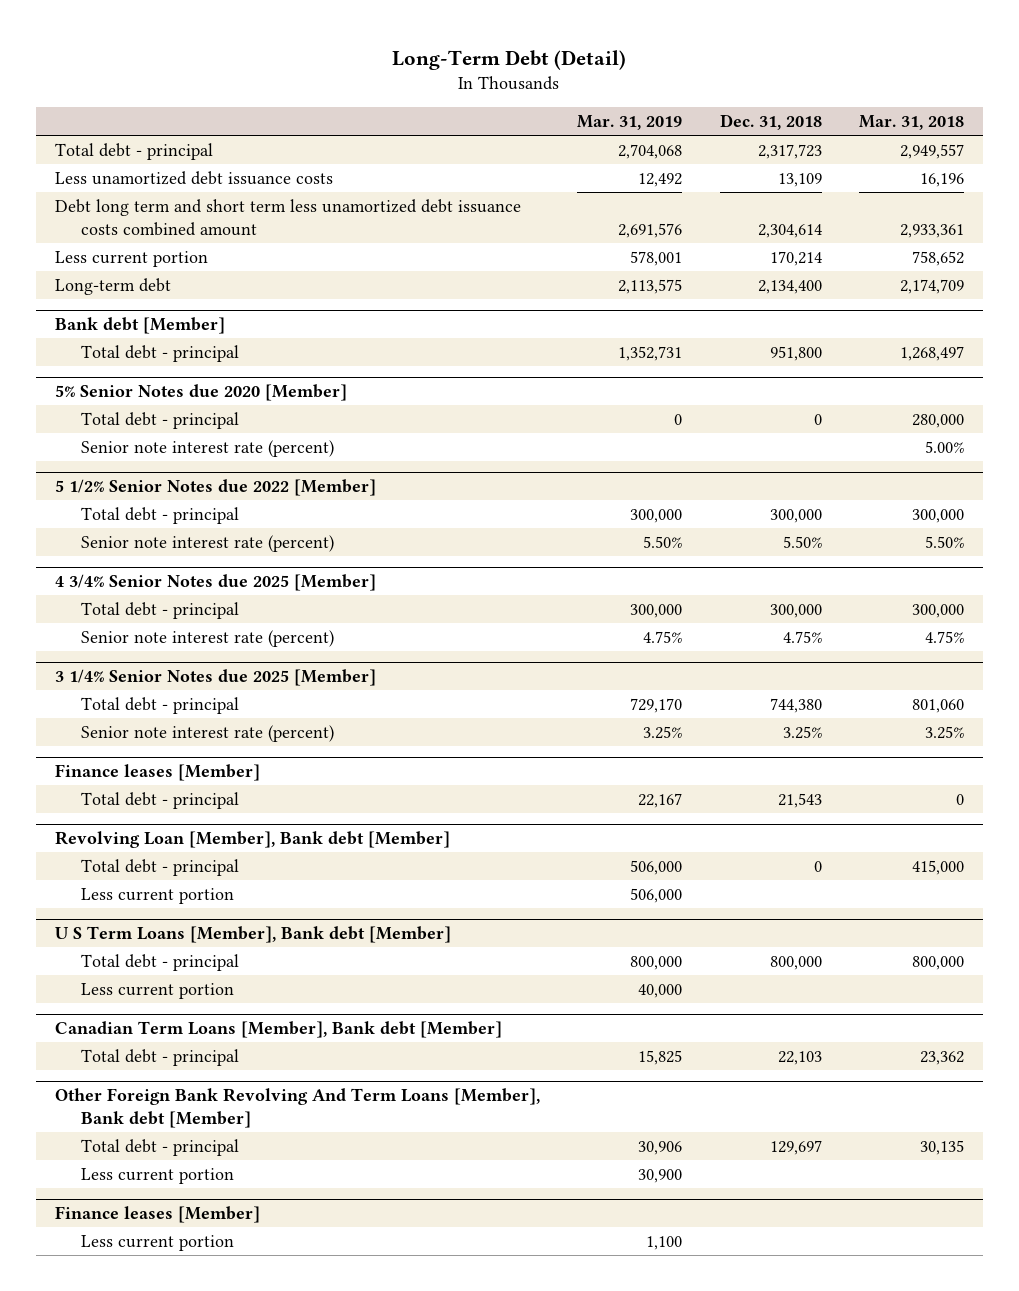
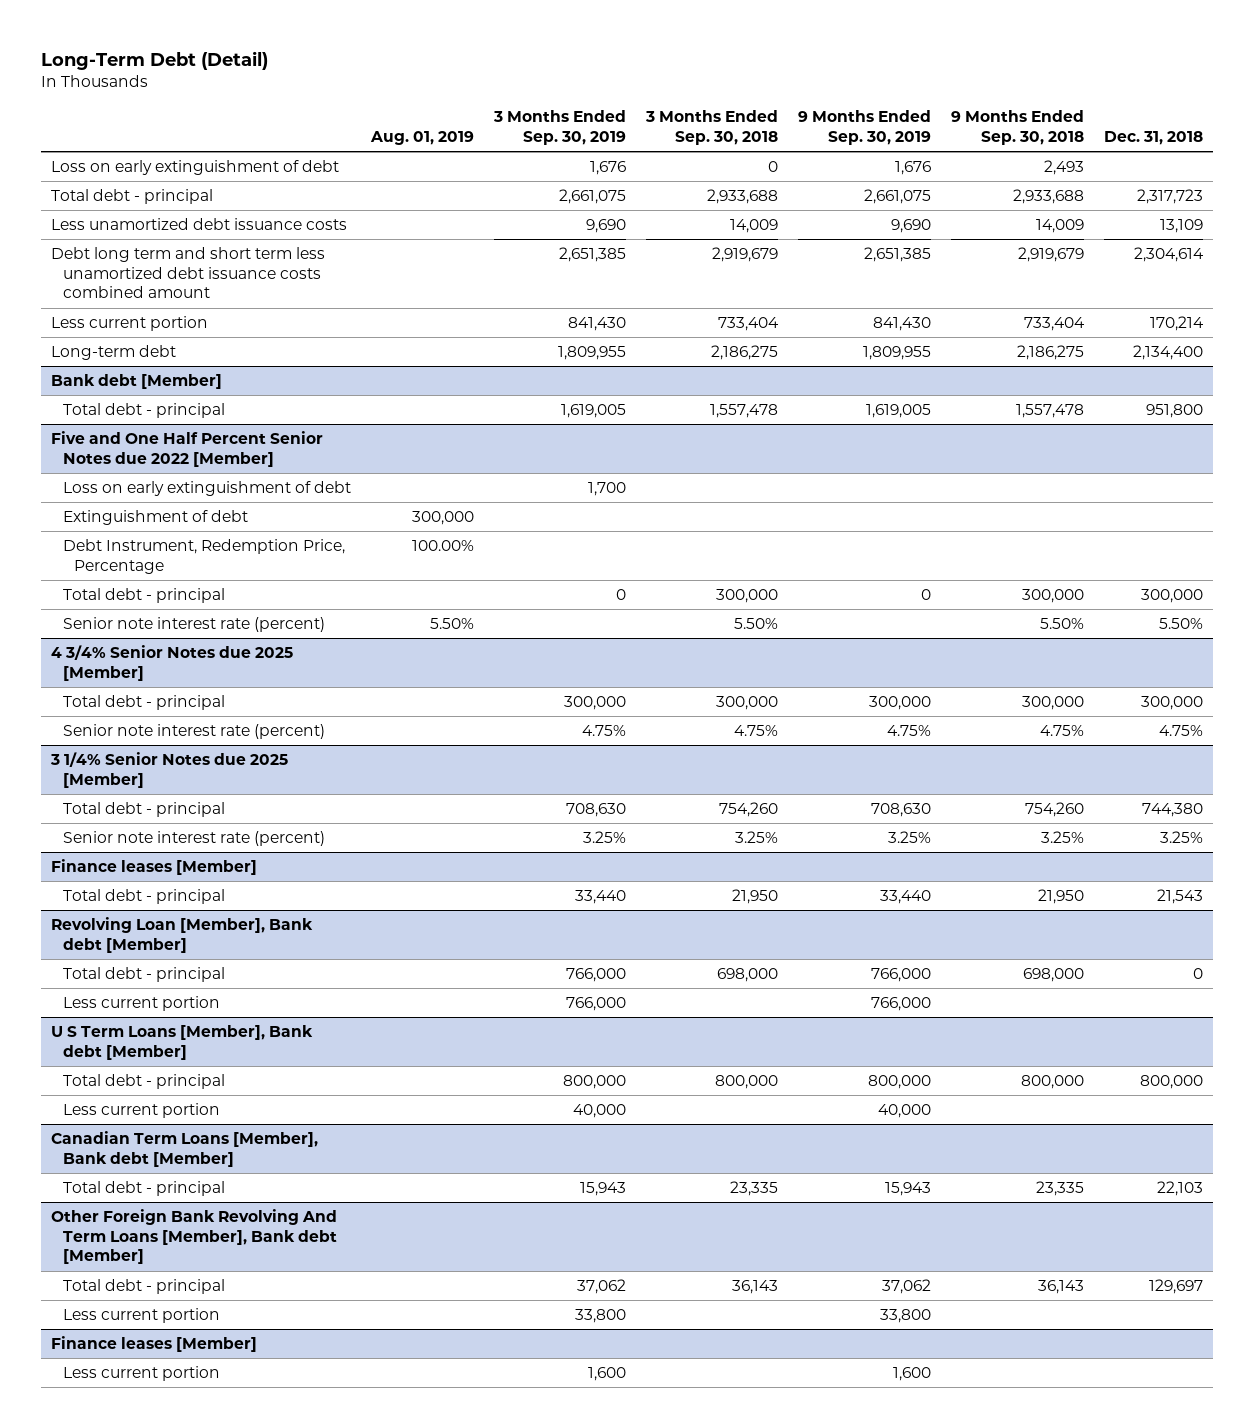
- | Mar. 31, 2019 | Dec. 31, 2018 | Mar. 31, 2018
+ | Aug. 01, 2019 | 3 Months Ended Sep. 30, 2019 | 3 Months Ended Sep. 30, 2018 | 9 Months Ended Sep. 30, 2019 | 9 Months Ended Sep. 30, 2018 | Dec. 31, 2018
+ Loss on early extinguishment of debt | | 1,676 | 0 | 1,676 | 2,493 |
- 5% Senior Notes due 2020 [Member]
- Total debt - principal | 0 | 0 | 280,000
- Senior note interest rate (percent) | | | 5.00%
- 5 1/2% Senior Notes due 2022 [Member]
+ Five and One Half Percent Senior Notes due 2022 [Member]
+ Loss on early extinguishment of debt | | 1,700 | | | |
+ Extinguishment of debt | 300,000 | | | | |
+ Debt Instrument, Redemption Price, Percentage | 100.00% | | | | |

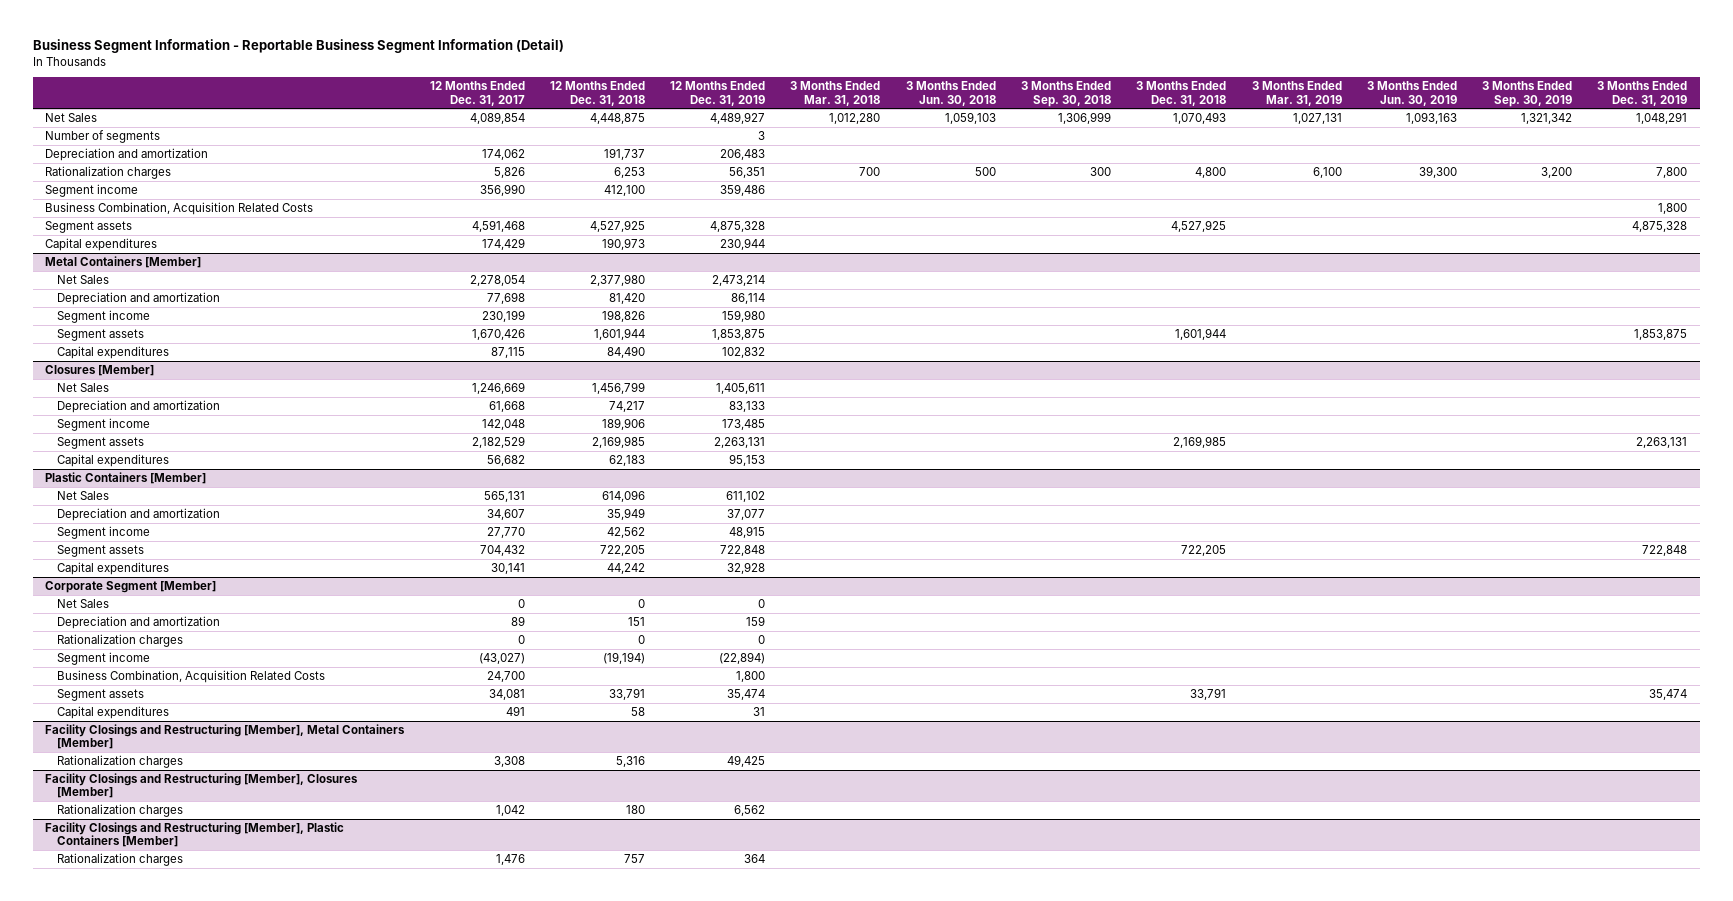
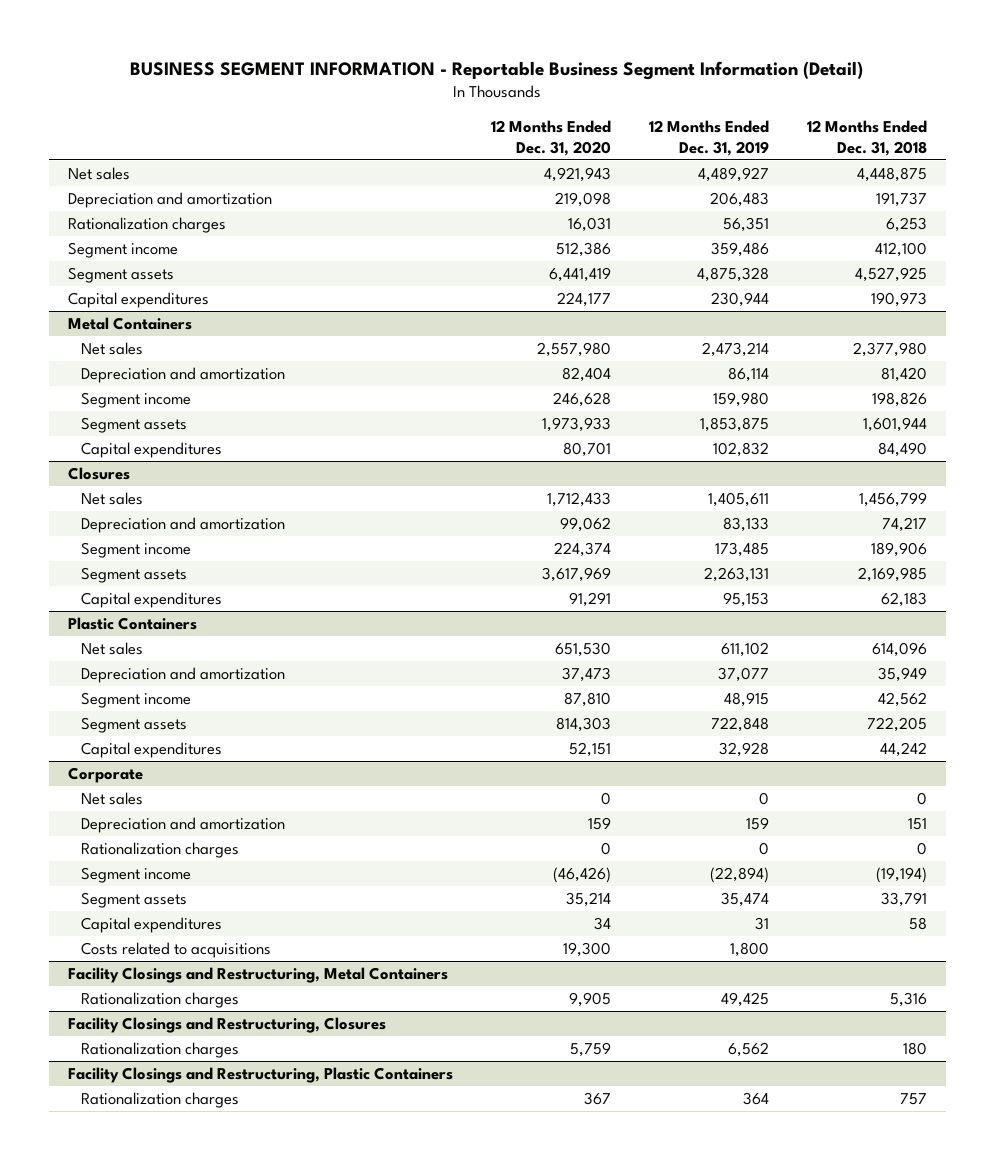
- Business Segment Information - Reportable Business Segment Information (Detail)
+ BUSINESS SEGMENT INFORMATION - Reportable Business Segment Information (Detail)
- | 12 Months Ended Dec. 31, 2017 | 12 Months Ended Dec. 31, 2018 | 12 Months Ended Dec. 31, 2019 | 3 Months Ended Mar. 31, 2018 | 3 Months Ended Jun. 30, 2018 | 3 Months Ended Sep. 30, 2018 | 3 Months Ended Dec. 31, 2018 | 3 Months Ended Mar. 31, 2019 | 3 Months Ended Jun. 30, 2019 | 3 Months Ended Sep. 30, 2019 | 3 Months Ended Dec. 31, 2019
+ | 12 Months Ended Dec. 31, 2020 | 12 Months Ended Dec. 31, 2019 | 12 Months Ended Dec. 31, 2018
- Net Sales | 4,089,854 | 4,448,875 | 4,489,927 | 1,012,280 | 1,059,103 | 1,306,999 | 1,070,493 | 1,027,131 | 1,093,163 | 1,321,342 | 1,048,291
- Number of segments | | | 3 | | | | | | | |
+ Net sales | 4,921,943 | 4,489,927 | 4,448,875
- Business Combination, Acquisition Related Costs | | | | | | | | | | | 1,800
- Metal Containers [Member]
- Net Sales | 2,278,054 | 2,377,980 | 2,473,214 | | | | | | | |
+ Metal Containers
+ Net sales | 2,557,980 | 2,473,214 | 2,377,980
- Closures [Member]
- Net Sales | 1,246,669 | 1,456,799 | 1,405,611 | | | | | | | |
+ Closures
+ Net sales | 1,712,433 | 1,405,611 | 1,456,799
- Plastic Containers [Member]
- Net Sales | 565,131 | 614,096 | 611,102 | | | | | | | |
+ Plastic Containers
+ Net sales | 651,530 | 611,102 | 614,096
- Corporate Segment [Member]
- Net Sales | 0 | 0 | 0 | | | | | | | |
+ Corporate
+ Net sales | 0 | 0 | 0
- Business Combination, Acquisition Related Costs | 24,700 | | 1,800 | | | | | | | |
- Facility Closings and Restructuring [Member], Metal Containers [Member]
+ Costs related to acquisitions | 19,300 | 1,800 |
+ Facility Closings and Restructuring, Metal Containers
- Facility Closings and Restructuring [Member], Closures [Member]
+ Facility Closings and Restructuring, Closures
- Facility Closings and Restructuring [Member], Plastic Containers [Member]
+ Facility Closings and Restructuring, Plastic Containers

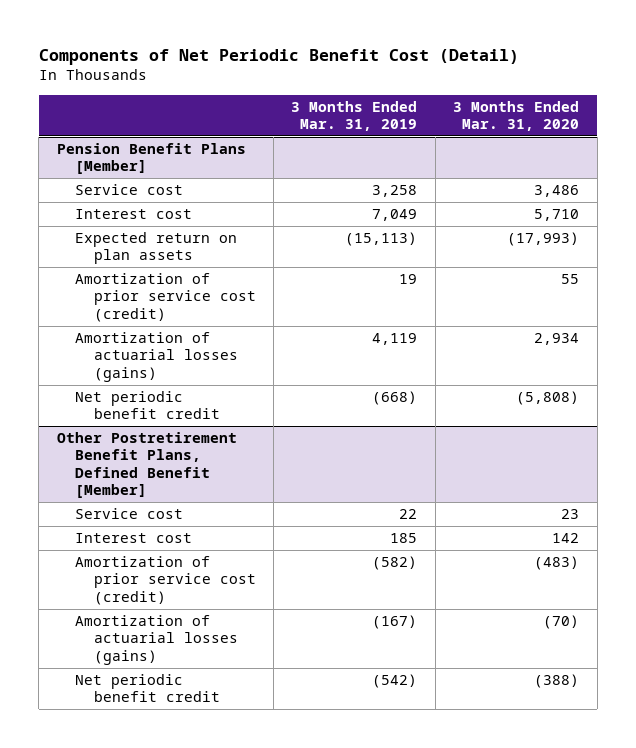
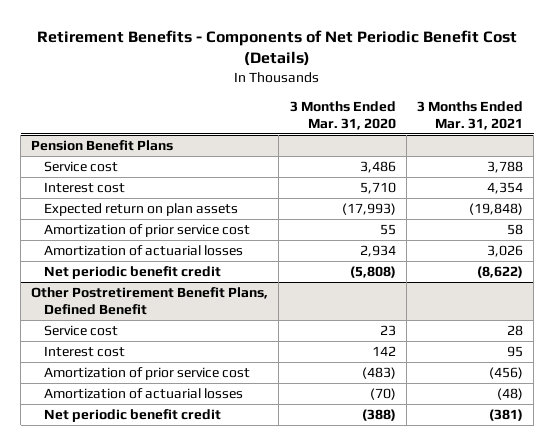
- Components of Net Periodic Benefit Cost (Detail)
+ Retirement Benefits - Components of Net Periodic Benefit Cost (Details)
- | 3 Months Ended Mar. 31, 2019 | 3 Months Ended Mar. 31, 2020
+ | 3 Months Ended Mar. 31, 2020 | 3 Months Ended Mar. 31, 2021
- Pension Benefit Plans [Member]
+ Pension Benefit Plans
- Amortization of prior service cost (credit) | 19 | 55
- Amortization of actuarial losses (gains) | 4,119 | 2,934
+ Amortization of prior service cost | 55 | 58
+ Amortization of actuarial losses | 2,934 | 3,026
- Other Postretirement Benefit Plans, Defined Benefit [Member]
+ Other Postretirement Benefit Plans, Defined Benefit
- Amortization of prior service cost (credit) | (582) | (483)
- Amortization of actuarial losses (gains) | (167) | (70)
+ Amortization of prior service cost | (483) | (456)
+ Amortization of actuarial losses | (70) | (48)

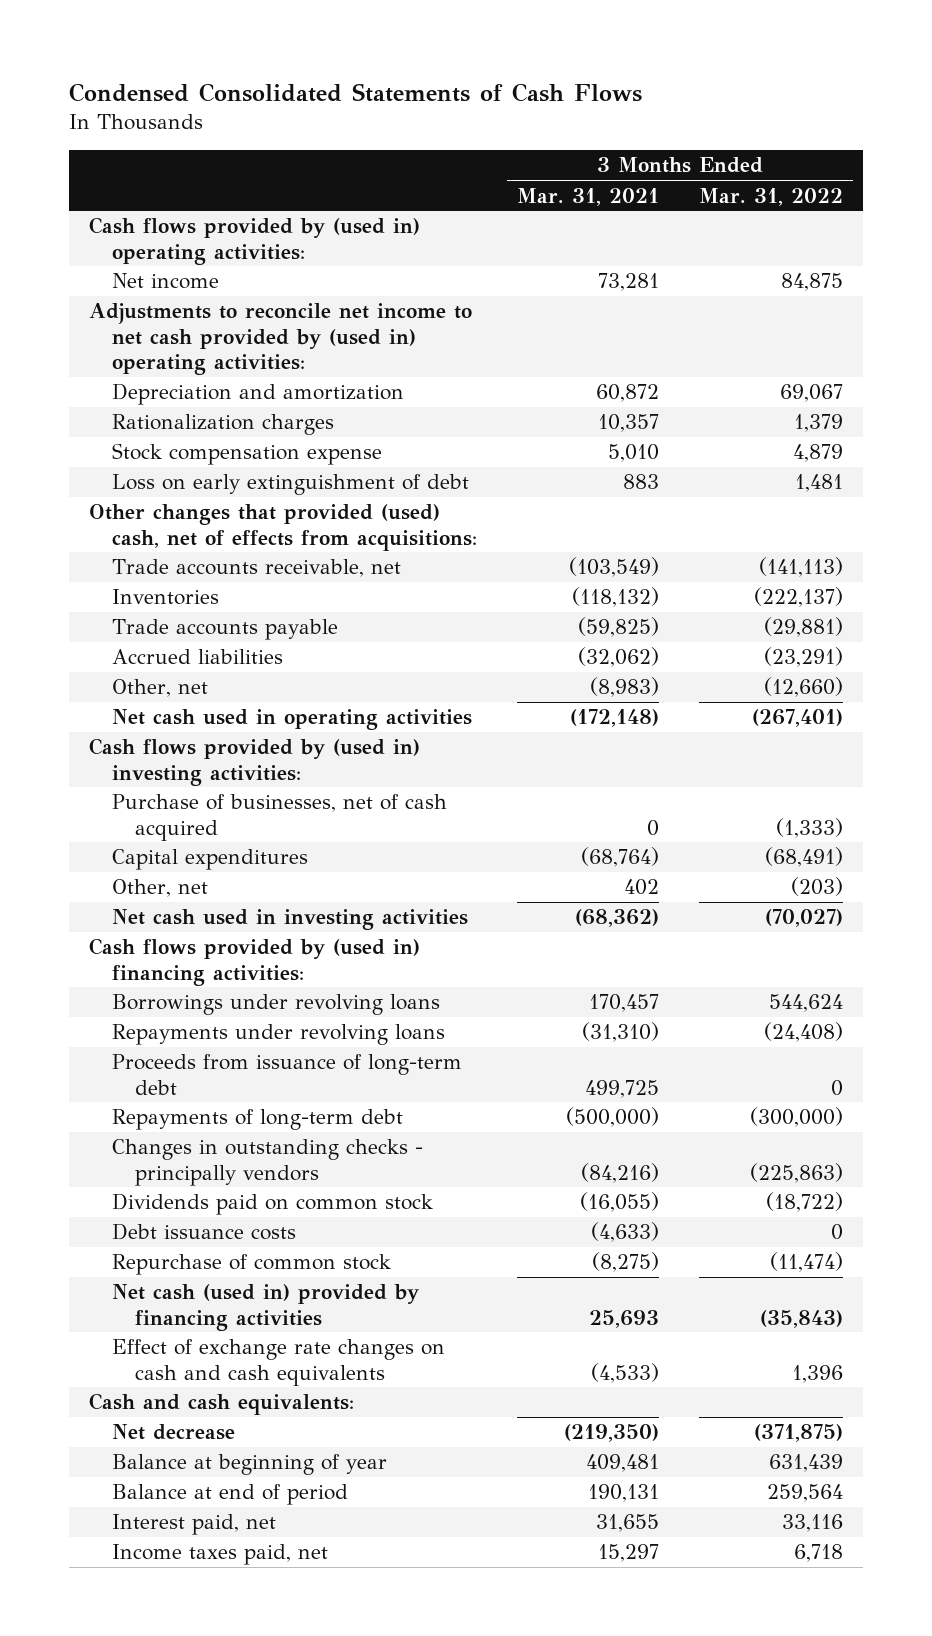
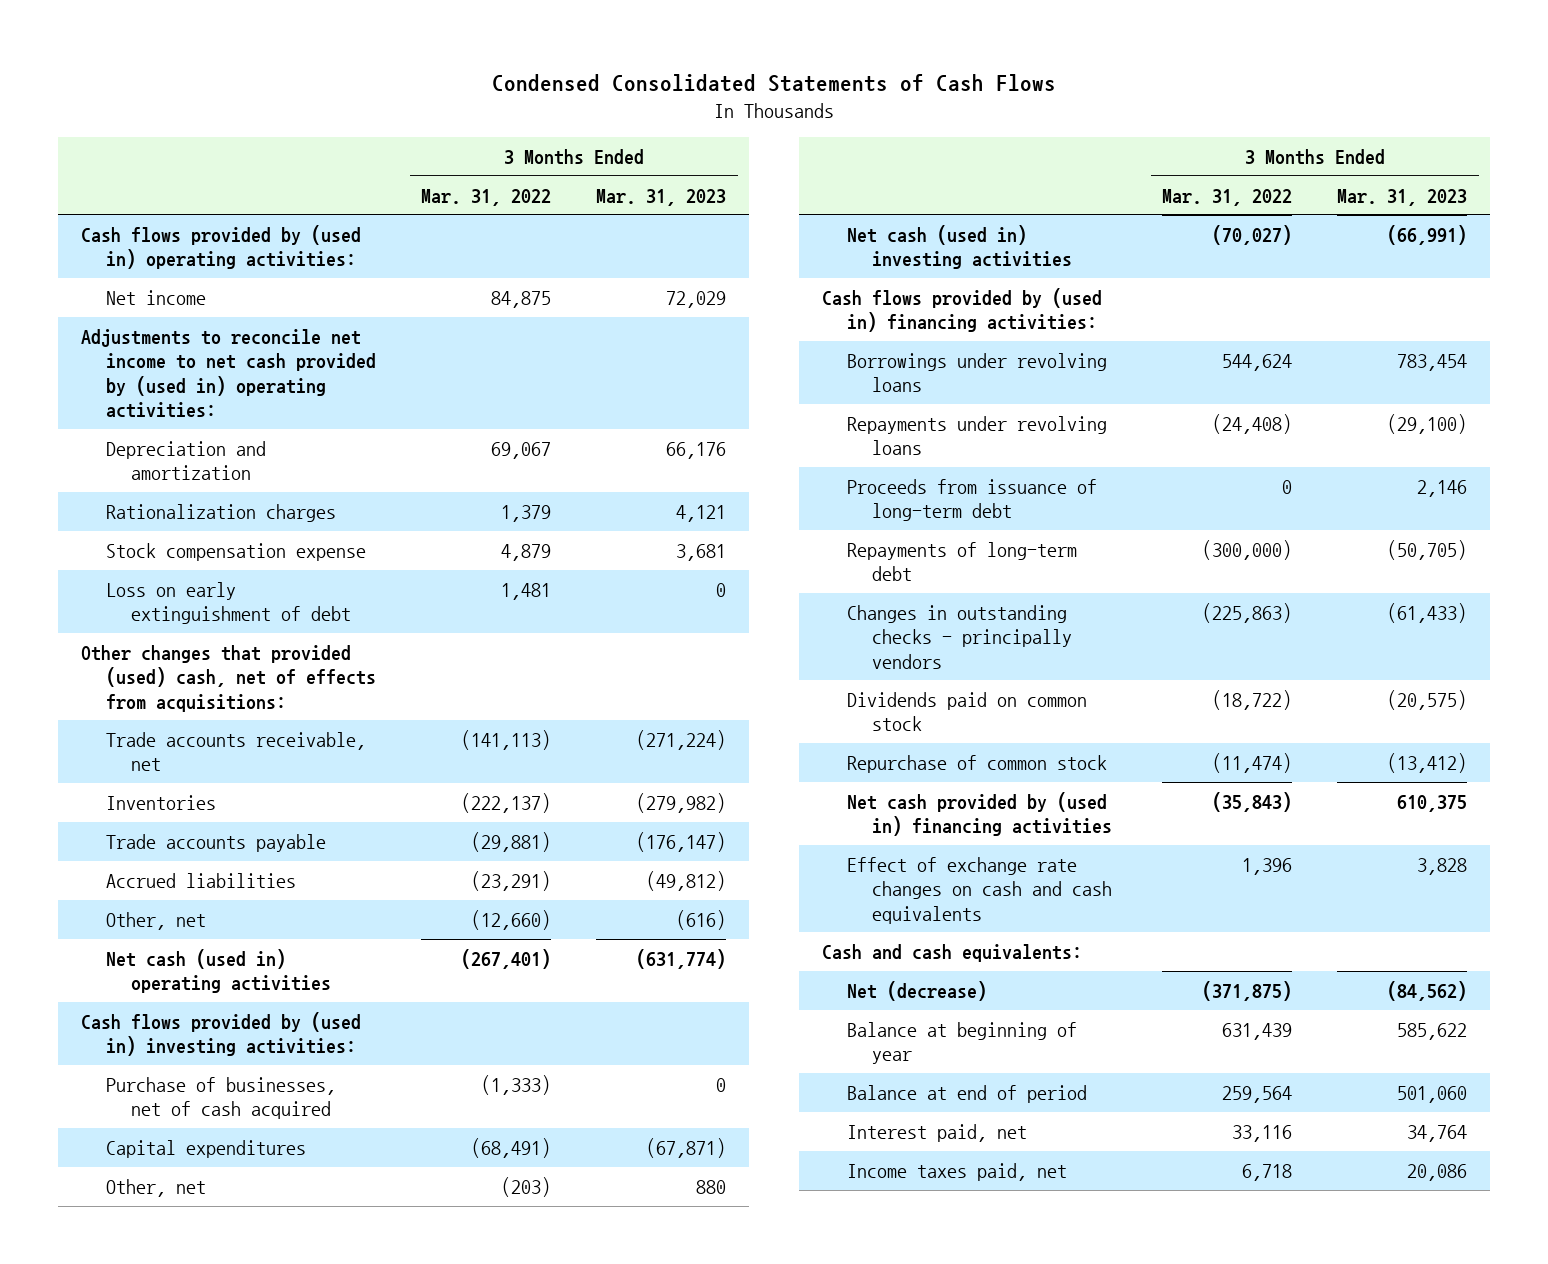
- | 3 Months Ended Mar. 31, 2021 | 3 Months Ended Mar. 31, 2022
+ | 3 Months Ended Mar. 31, 2022 | 3 Months Ended Mar. 31, 2023
- Net cash used in operating activities | (172,148) | (267,401)
+ Net cash (used in) operating activities | (267,401) | (631,774)
- Net cash used in investing activities | (68,362) | (70,027)
+ Net cash (used in) investing activities | (70,027) | (66,991)
- Debt issuance costs | (4,633) | 0
- Net cash (used in) provided by financing activities | 25,693 | (35,843)
+ Net cash provided by (used in) financing activities | (35,843) | 610,375
- Net decrease | (219,350) | (371,875)
+ Net (decrease) | (371,875) | (84,562)

